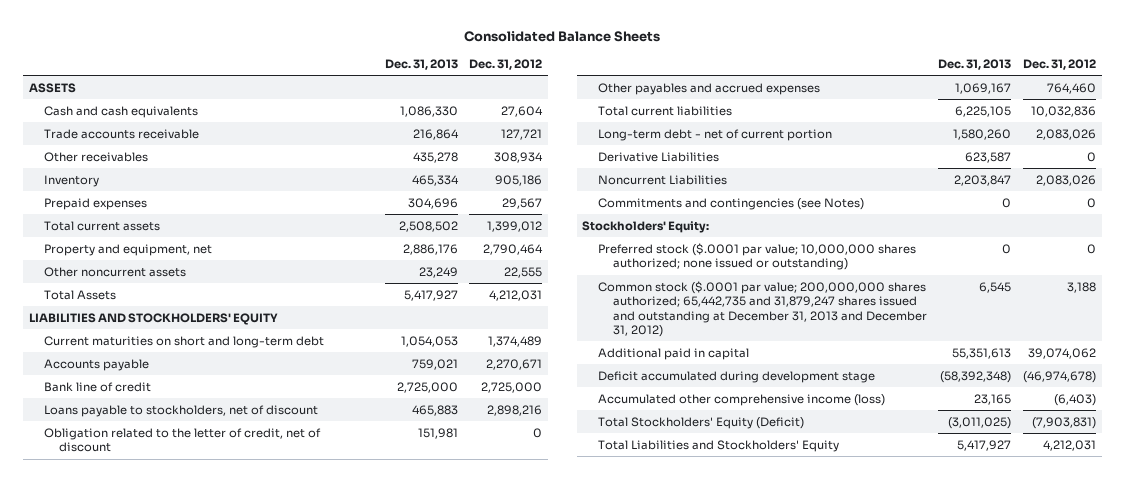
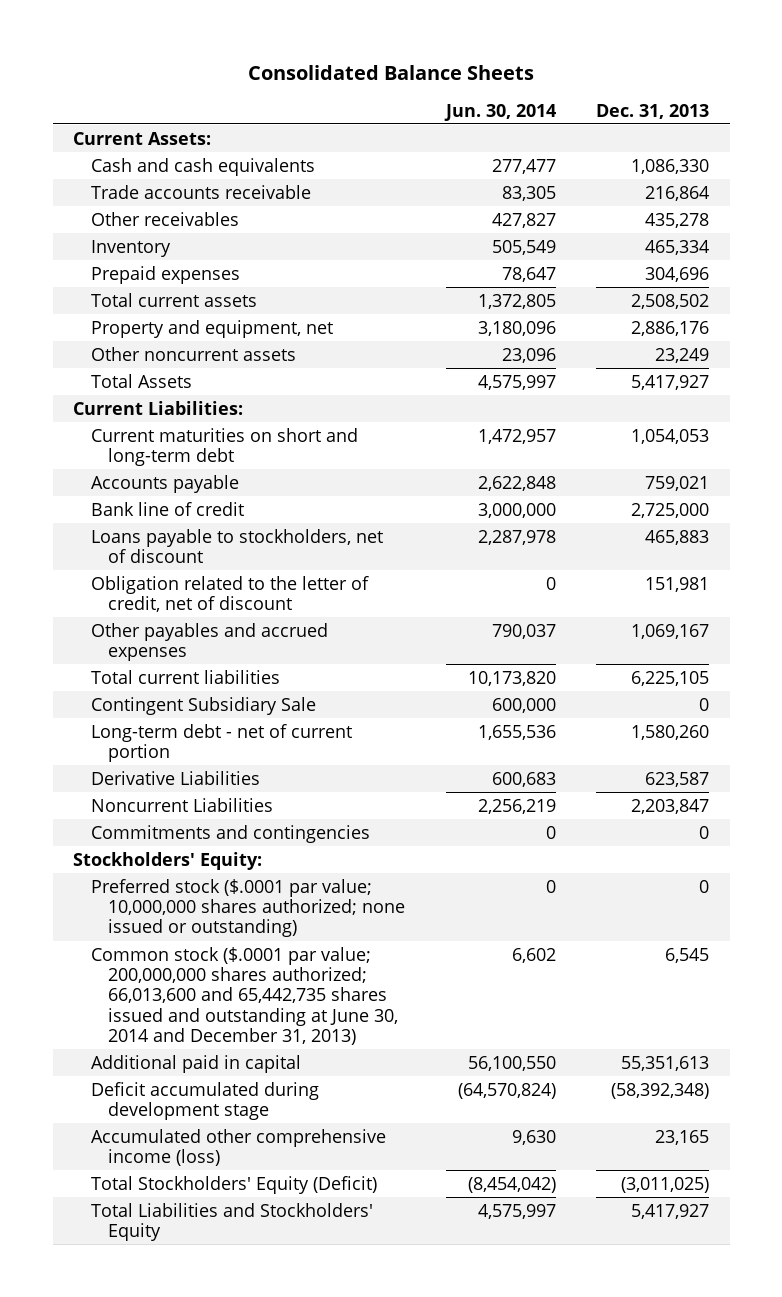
- | Dec. 31, 2013 | Dec. 31, 2012
+ | Jun. 30, 2014 | Dec. 31, 2013
- ASSETS
+ Current Assets:
- LIABILITIES AND STOCKHOLDERS' EQUITY
+ Current Liabilities:
+ Contingent Subsidiary Sale | 600,000 | 0
- Commitments and contingencies (see Notes) | 0 | 0
+ Commitments and contingencies | 0 | 0
- Common stock ($.0001 par value; 200,000,000 shares authorized; 65,442,735 and 31,879,247 shares issued and outstanding at December 31, 2013 and December 31, 2012) | 6,545 | 3,188
+ Common stock ($.0001 par value; 200,000,000 shares authorized; 66,013,600 and 65,442,735 shares issued and outstanding at June 30, 2014 and December 31, 2013) | 6,602 | 6,545

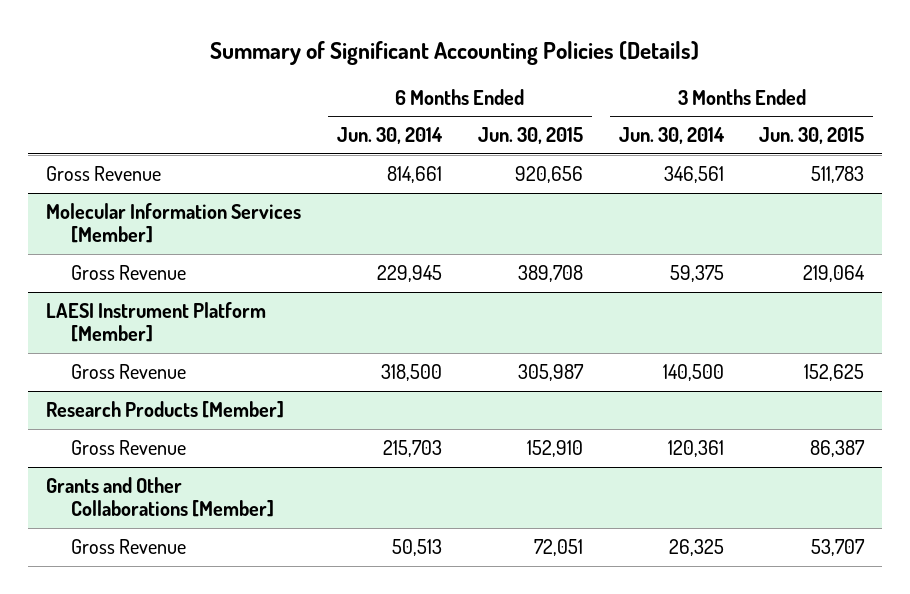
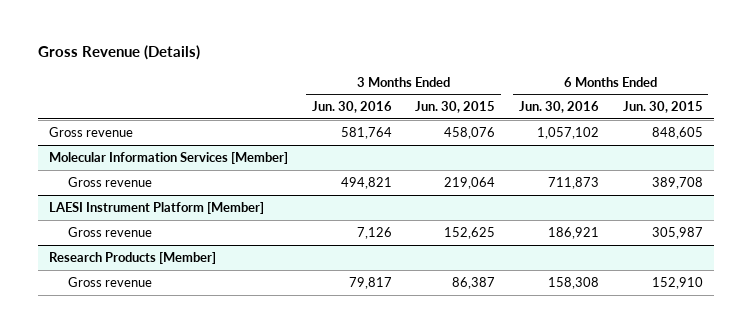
- Summary of Significant Accounting Policies (Details)
+ Gross Revenue (Details)
- | 6 Months Ended Jun. 30, 2014 | 6 Months Ended Jun. 30, 2015 | 3 Months Ended Jun. 30, 2014 | 3 Months Ended Jun. 30, 2015
+ | 3 Months Ended Jun. 30, 2016 | 3 Months Ended Jun. 30, 2015 | 6 Months Ended Jun. 30, 2016 | 6 Months Ended Jun. 30, 2015
- Gross Revenue | 814,661 | 920,656 | 346,561 | 511,783
+ Gross revenue | 581,764 | 458,076 | 1,057,102 | 848,605
@ Molecular Information Services [Member]
- Gross Revenue | 229,945 | 389,708 | 59,375 | 219,064
+ Gross revenue | 494,821 | 219,064 | 711,873 | 389,708
@ LAESI Instrument Platform [Member]
- Gross Revenue | 318,500 | 305,987 | 140,500 | 152,625
+ Gross revenue | 7,126 | 152,625 | 186,921 | 305,987
@ Research Products [Member]
- Gross Revenue | 215,703 | 152,910 | 120,361 | 86,387
- Grants and Other Collaborations [Member]
- Gross Revenue | 50,513 | 72,051 | 26,325 | 53,707
@ Research Products [Member]
+ Gross revenue | 79,817 | 86,387 | 158,308 | 152,910

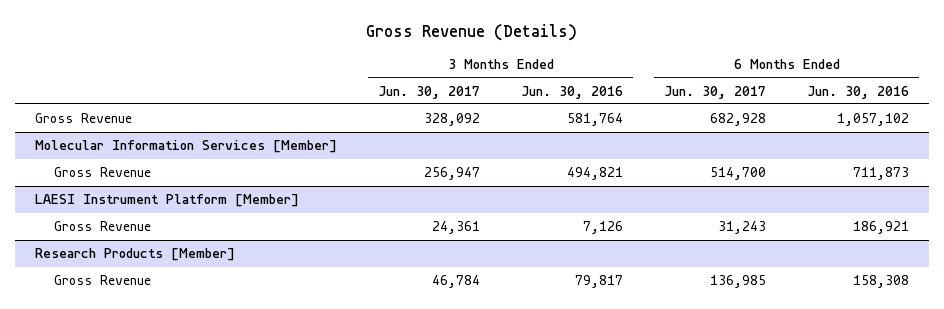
- | 3 Months Ended Jun. 30, 2016 | 3 Months Ended Jun. 30, 2015 | 6 Months Ended Jun. 30, 2016 | 6 Months Ended Jun. 30, 2015
+ | 3 Months Ended Jun. 30, 2017 | 3 Months Ended Jun. 30, 2016 | 6 Months Ended Jun. 30, 2017 | 6 Months Ended Jun. 30, 2016
- Gross revenue | 581,764 | 458,076 | 1,057,102 | 848,605
+ Gross Revenue | 328,092 | 581,764 | 682,928 | 1,057,102
@ Molecular Information Services [Member]
- Gross revenue | 494,821 | 219,064 | 711,873 | 389,708
+ Gross Revenue | 256,947 | 494,821 | 514,700 | 711,873
@ LAESI Instrument Platform [Member]
- Gross revenue | 7,126 | 152,625 | 186,921 | 305,987
+ Gross Revenue | 24,361 | 7,126 | 31,243 | 186,921
@ Research Products [Member]
- Gross revenue | 79,817 | 86,387 | 158,308 | 152,910
+ Gross Revenue | 46,784 | 79,817 | 136,985 | 158,308

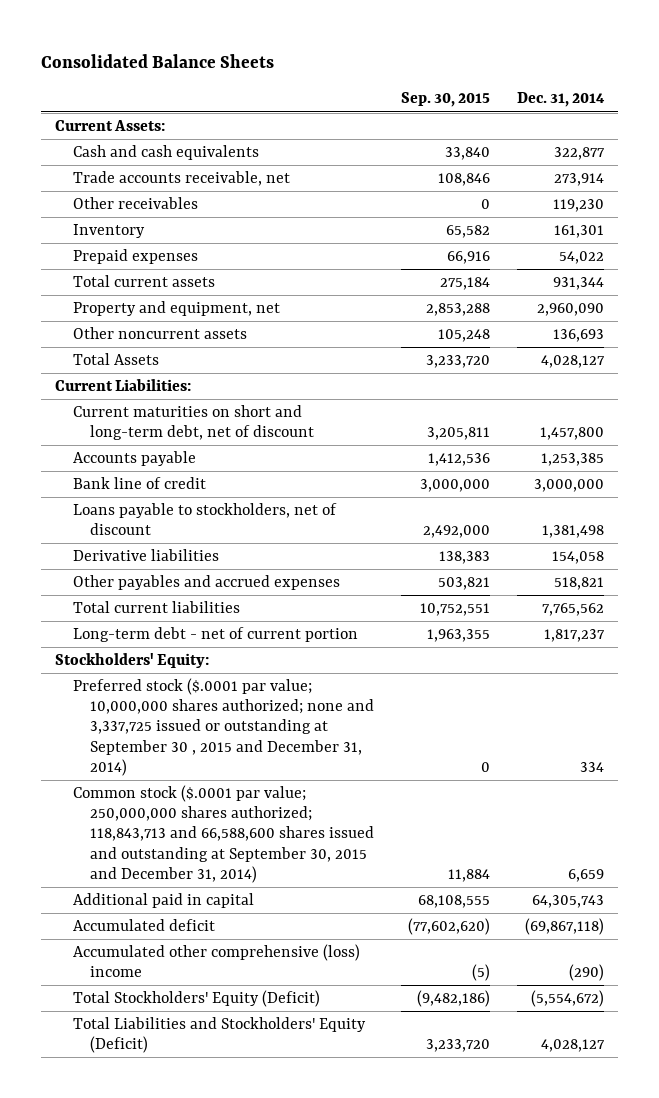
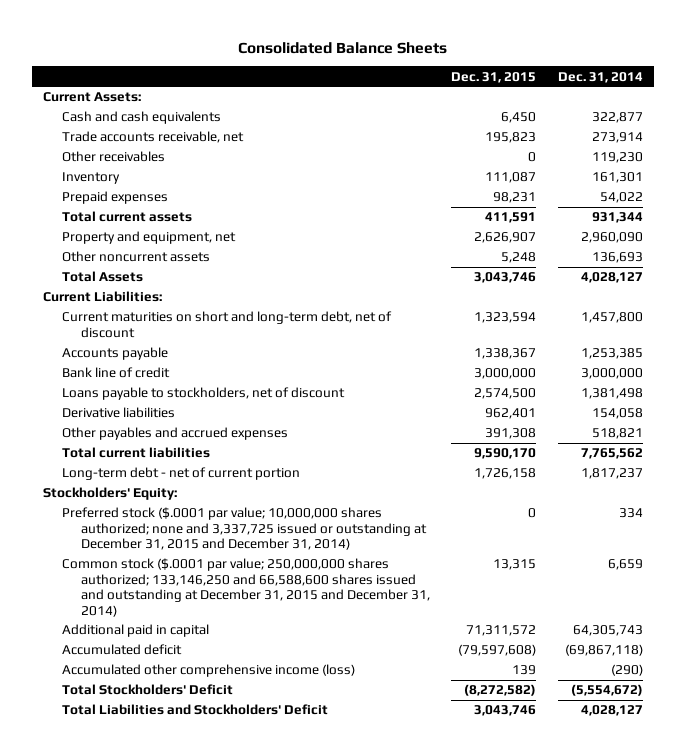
- | Sep. 30, 2015 | Dec. 31, 2014
+ | Dec. 31, 2015 | Dec. 31, 2014
- Preferred stock ($.0001 par value; 10,000,000 shares authorized; none and 3,337,725 issued or outstanding at September 30 , 2015 and December 31, 2014) | 0 | 334
- Common stock ($.0001 par value; 250,000,000 shares authorized; 118,843,713 and 66,588,600 shares issued and outstanding at September 30, 2015 and December 31, 2014) | 11,884 | 6,659
+ Preferred stock ($.0001 par value; 10,000,000 shares authorized; none and 3,337,725 issued or outstanding at December 31, 2015 and December 31, 2014) | 0 | 334
+ Common stock ($.0001 par value; 250,000,000 shares authorized; 133,146,250 and 66,588,600 shares issued and outstanding at December 31, 2015 and December 31, 2014) | 13,315 | 6,659
- Accumulated other comprehensive (loss) income | (5) | (290)
- Total Stockholders' Equity (Deficit) | (9,482,186) | (5,554,672)
- Total Liabilities and Stockholders' Equity (Deficit) | 3,233,720 | 4,028,127
+ Accumulated other comprehensive income (loss) | 139 | (290)
+ Total Stockholders' Deficit | (8,272,582) | (5,554,672)
+ Total Liabilities and Stockholders' Deficit | 3,043,746 | 4,028,127

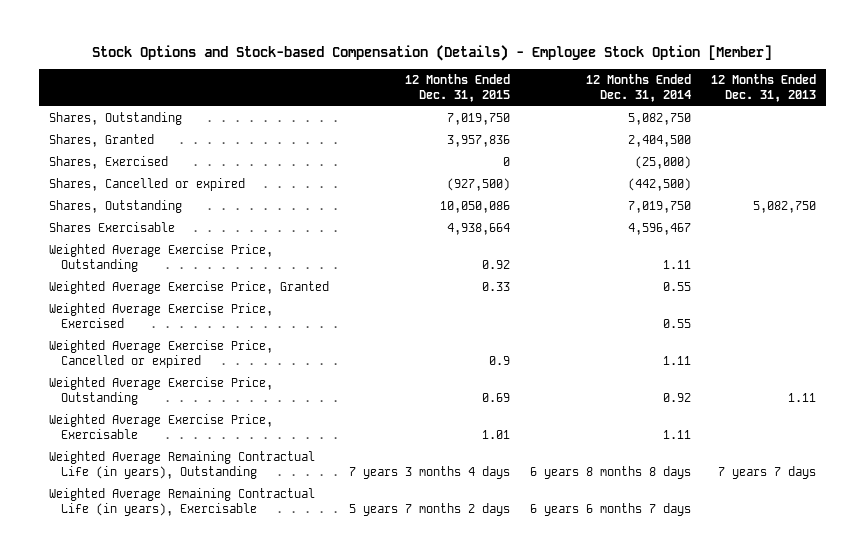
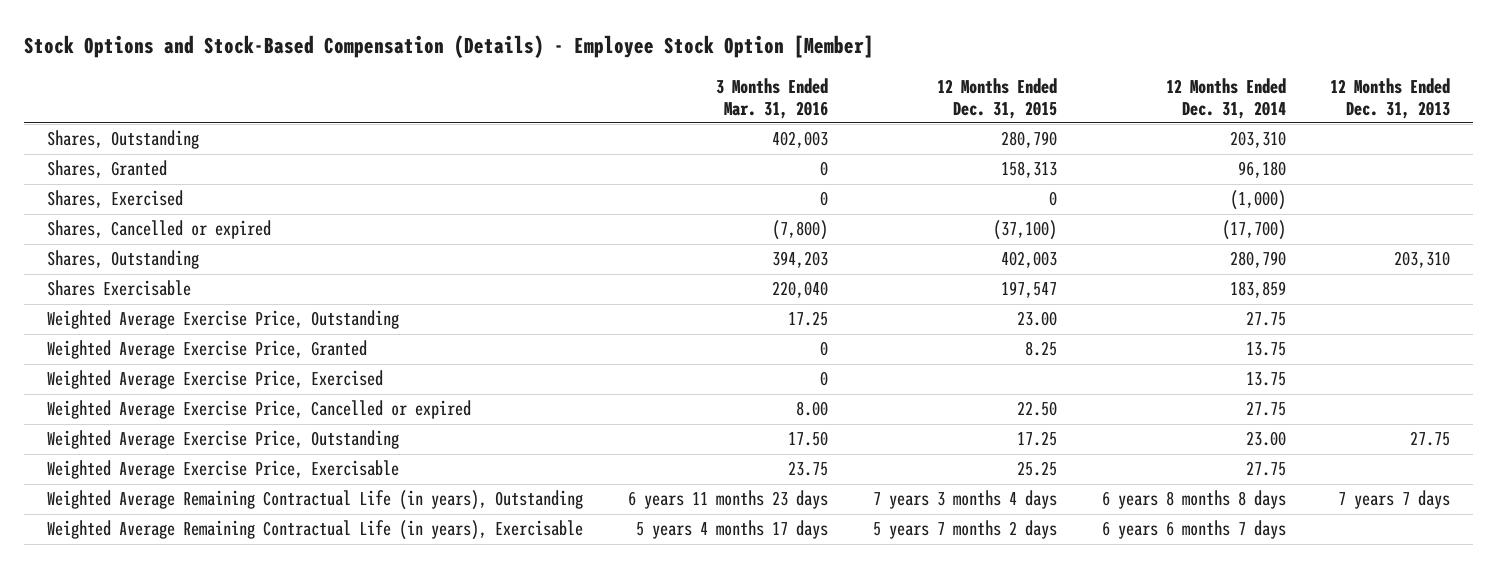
- Stock Options and Stock-based Compensation (Details) - Employee Stock Option [Member]
+ Stock Options and Stock-Based Compensation (Details) - Employee Stock Option [Member]
- | 12 Months Ended Dec. 31, 2015 | 12 Months Ended Dec. 31, 2014 | 12 Months Ended Dec. 31, 2013
+ | 3 Months Ended Mar. 31, 2016 | 12 Months Ended Dec. 31, 2015 | 12 Months Ended Dec. 31, 2014 | 12 Months Ended Dec. 31, 2013
- Shares, Outstanding | 7,019,750 | 5,082,750 |
- Shares, Granted | 3,957,836 | 2,404,500 |
- Shares, Exercised | 0 | (25,000) |
- Shares, Cancelled or expired | (927,500) | (442,500) |
- Shares, Outstanding | 10,050,086 | 7,019,750 | 5,082,750
- Shares Exercisable | 4,938,664 | 4,596,467 |
- Weighted Average Exercise Price, Outstanding | 0.92 | 1.11 |
- Weighted Average Exercise Price, Granted | 0.33 | 0.55 |
- Weighted Average Exercise Price, Exercised | | 0.55 |
- Weighted Average Exercise Price, Cancelled or expired | 0.9 | 1.11 |
- Weighted Average Exercise Price, Outstanding | 0.69 | 0.92 | 1.11
- Weighted Average Exercise Price, Exercisable | 1.01 | 1.11 |
+ Shares, Outstanding | 402,003 | 280,790 | 203,310 |
+ Shares, Granted | 0 | 158,313 | 96,180 |
+ Shares, Exercised | 0 | 0 | (1,000) |
+ Shares, Cancelled or expired | (7,800) | (37,100) | (17,700) |
+ Shares, Outstanding | 394,203 | 402,003 | 280,790 | 203,310
+ Shares Exercisable | 220,040 | 197,547 | 183,859 |
+ Weighted Average Exercise Price, Outstanding | 17.25 | 23.00 | 27.75 |
+ Weighted Average Exercise Price, Granted | 0 | 8.25 | 13.75 |
+ Weighted Average Exercise Price, Exercised | 0 | | 13.75 |
+ Weighted Average Exercise Price, Cancelled or expired | 8.00 | 22.50 | 27.75 |
+ Weighted Average Exercise Price, Outstanding | 17.50 | 17.25 | 23.00 | 27.75
+ Weighted Average Exercise Price, Exercisable | 23.75 | 25.25 | 27.75 |

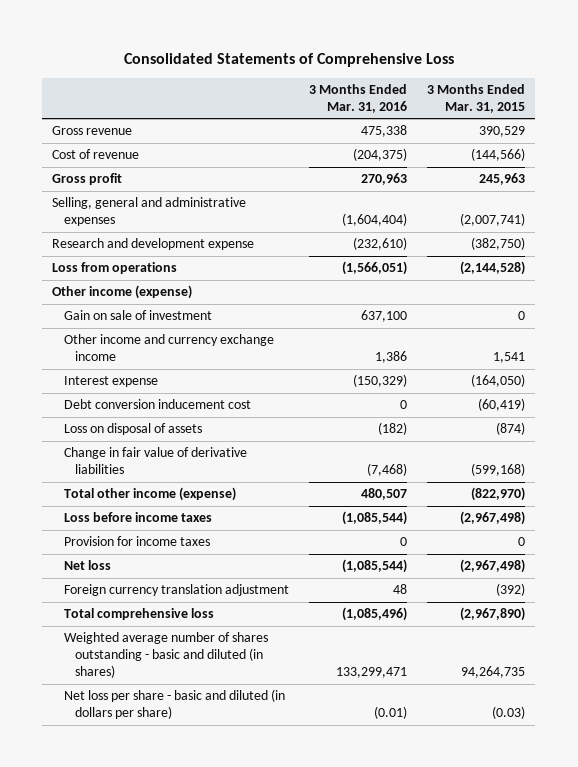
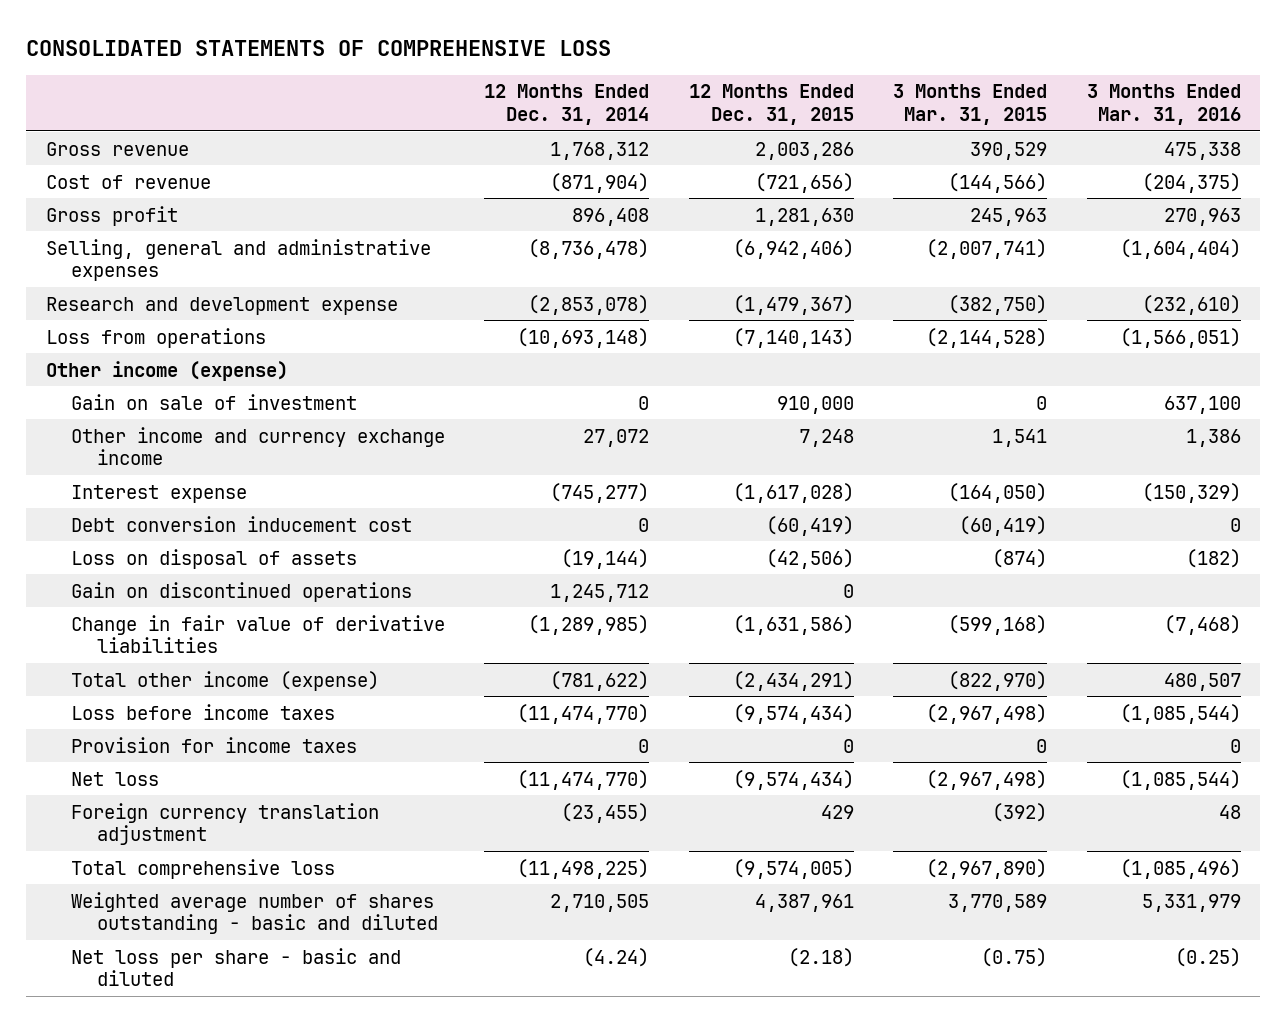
- Consolidated Statements of Comprehensive Loss
+ CONSOLIDATED STATEMENTS OF COMPREHENSIVE LOSS
- | 3 Months Ended Mar. 31, 2016 | 3 Months Ended Mar. 31, 2015
+ | 12 Months Ended Dec. 31, 2014 | 12 Months Ended Dec. 31, 2015 | 3 Months Ended Mar. 31, 2015 | 3 Months Ended Mar. 31, 2016
+ Gain on discontinued operations | 1,245,712 | 0 | |
- Weighted average number of shares outstanding - basic and diluted (in shares) | 133,299,471 | 94,264,735
- Net loss per share - basic and diluted (in dollars per share) | (0.01) | (0.03)
+ Weighted average number of shares outstanding - basic and diluted | 2,710,505 | 4,387,961 | 3,770,589 | 5,331,979
+ Net loss per share - basic and diluted | (4.24) | (2.18) | (0.75) | (0.25)

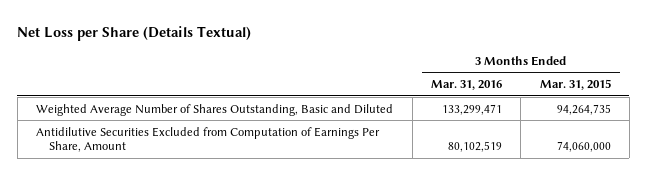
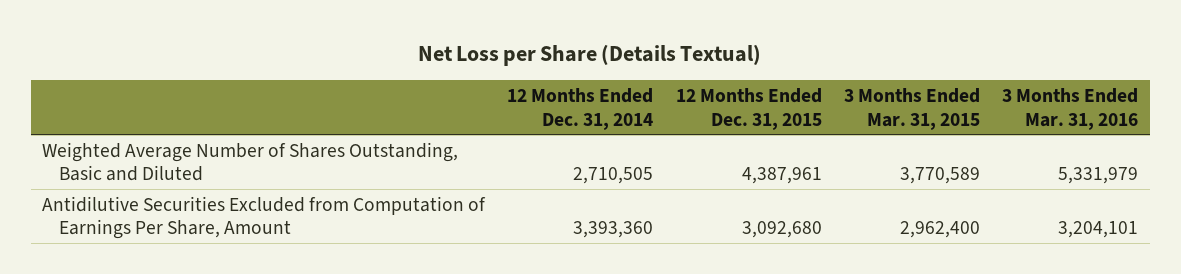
- | 3 Months Ended Mar. 31, 2016 | 3 Months Ended Mar. 31, 2015
+ | 12 Months Ended Dec. 31, 2014 | 12 Months Ended Dec. 31, 2015 | 3 Months Ended Mar. 31, 2015 | 3 Months Ended Mar. 31, 2016
- Weighted Average Number of Shares Outstanding, Basic and Diluted | 133,299,471 | 94,264,735
- Antidilutive Securities Excluded from Computation of Earnings Per Share, Amount | 80,102,519 | 74,060,000
+ Weighted Average Number of Shares Outstanding, Basic and Diluted | 2,710,505 | 4,387,961 | 3,770,589 | 5,331,979
+ Antidilutive Securities Excluded from Computation of Earnings Per Share, Amount | 3,393,360 | 3,092,680 | 2,962,400 | 3,204,101

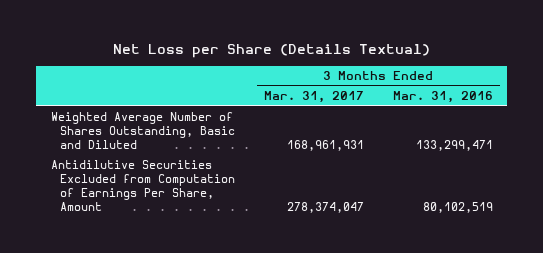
- | 12 Months Ended Dec. 31, 2014 | 12 Months Ended Dec. 31, 2015 | 3 Months Ended Mar. 31, 2015 | 3 Months Ended Mar. 31, 2016
+ | 3 Months Ended Mar. 31, 2017 | 3 Months Ended Mar. 31, 2016
- Weighted Average Number of Shares Outstanding, Basic and Diluted | 2,710,505 | 4,387,961 | 3,770,589 | 5,331,979
- Antidilutive Securities Excluded from Computation of Earnings Per Share, Amount | 3,393,360 | 3,092,680 | 2,962,400 | 3,204,101
+ Weighted Average Number of Shares Outstanding, Basic and Diluted | 168,961,931 | 133,299,471
+ Antidilutive Securities Excluded from Computation of Earnings Per Share, Amount | 278,374,047 | 80,102,519

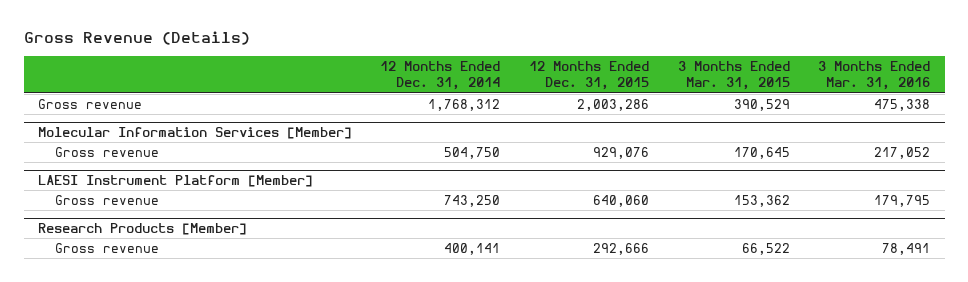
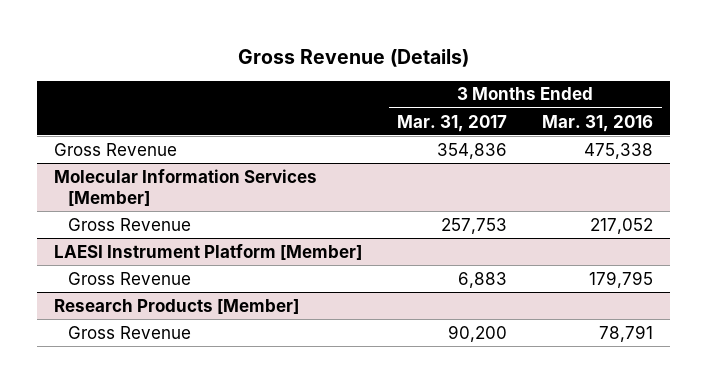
- | 12 Months Ended Dec. 31, 2014 | 12 Months Ended Dec. 31, 2015 | 3 Months Ended Mar. 31, 2015 | 3 Months Ended Mar. 31, 2016
+ | 3 Months Ended Mar. 31, 2017 | 3 Months Ended Mar. 31, 2016
- Gross revenue | 1,768,312 | 2,003,286 | 390,529 | 475,338
+ Gross Revenue | 354,836 | 475,338
@ Molecular Information Services [Member]
- Gross revenue | 504,750 | 929,076 | 170,645 | 217,052
+ Gross Revenue | 257,753 | 217,052
@ LAESI Instrument Platform [Member]
- Gross revenue | 743,250 | 640,060 | 153,362 | 179,795
+ Gross Revenue | 6,883 | 179,795
@ Research Products [Member]
- Gross revenue | 400,141 | 292,666 | 66,522 | 78,491
+ Gross Revenue | 90,200 | 78,791

